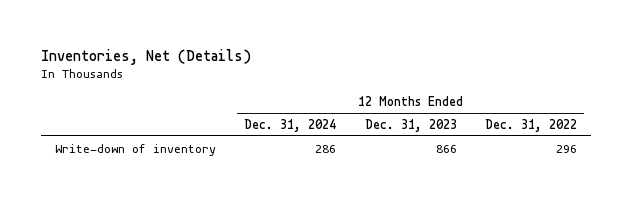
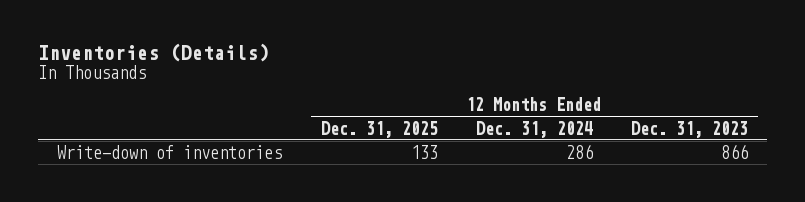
- Inventories, Net (Details)
+ Inventories (Details)
- | 12 Months Ended Dec. 31, 2024 | 12 Months Ended Dec. 31, 2023 | 12 Months Ended Dec. 31, 2022
+ | 12 Months Ended Dec. 31, 2025 | 12 Months Ended Dec. 31, 2024 | 12 Months Ended Dec. 31, 2023
- Write-down of inventory | 286 | 866 | 296
+ Write-down of inventories | 133 | 286 | 866

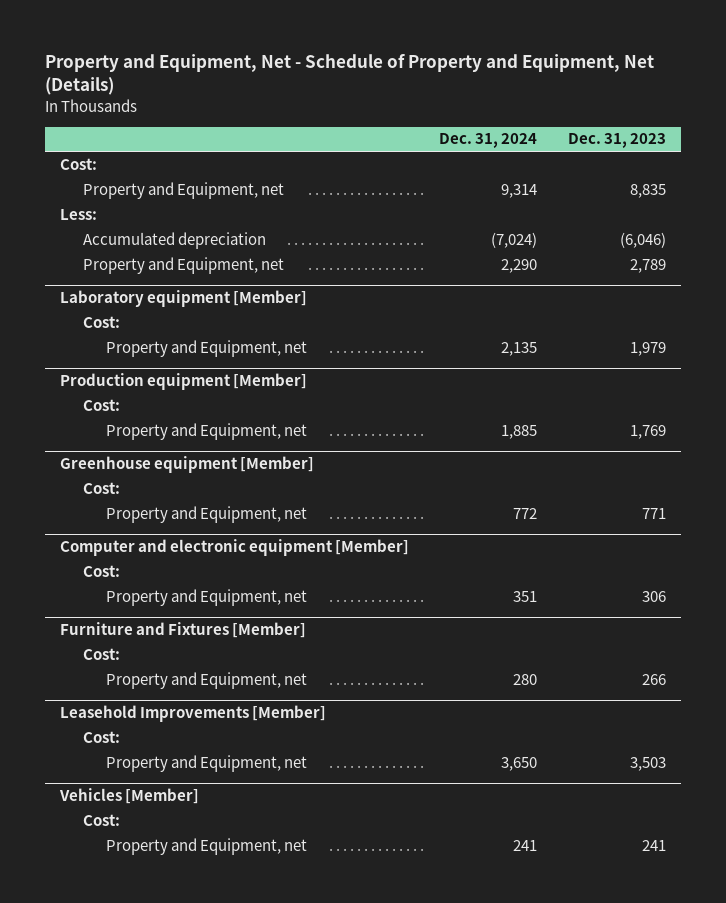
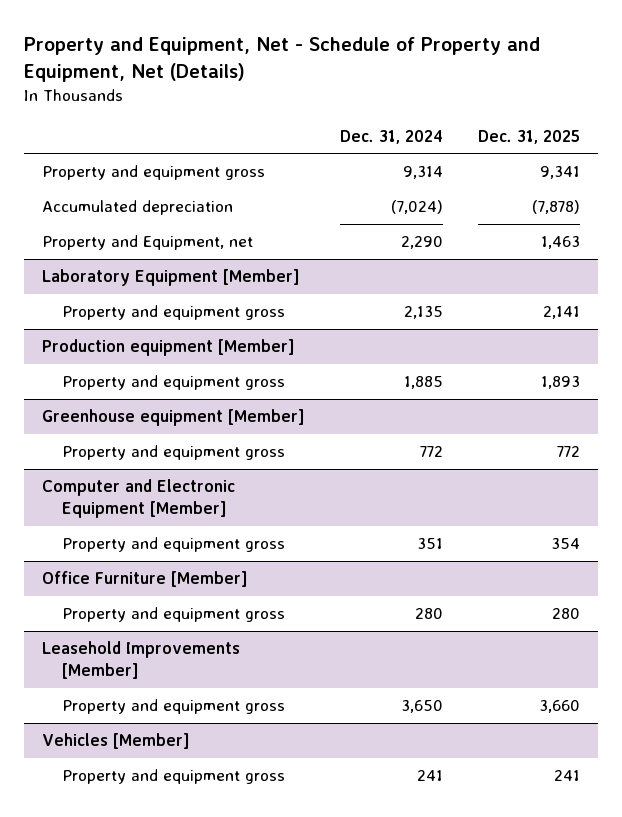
- | Dec. 31, 2024 | Dec. 31, 2023
+ | Dec. 31, 2024 | Dec. 31, 2025
- Cost:
- Property and Equipment, net | 9,314 | 8,835
- Less:
+ Property and equipment gross | 9,314 | 9,341
- Laboratory equipment [Member]
- Cost:
- Property and Equipment, net | 2,135 | 1,979
+ Laboratory Equipment [Member]
+ Property and equipment gross | 2,135 | 2,141
@ Production equipment [Member]
- Cost:
- Property and Equipment, net | 1,885 | 1,769
+ Property and equipment gross | 1,885 | 1,893
@ Greenhouse equipment [Member]
- Cost:
- Property and Equipment, net | 772 | 771
- Computer and electronic equipment [Member]
- Cost:
- Property and Equipment, net | 351 | 306
- Furniture and Fixtures [Member]
- Cost:
- Property and Equipment, net | 280 | 266
@ Greenhouse equipment [Member]
+ Property and equipment gross | 772 | 772
+ Computer and Electronic Equipment [Member]
+ Property and equipment gross | 351 | 354
+ Office Furniture [Member]
+ Property and equipment gross | 280 | 280
@ Leasehold Improvements [Member]
- Cost:
- Property and Equipment, net | 3,650 | 3,503
+ Property and equipment gross | 3,650 | 3,660
@ Vehicles [Member]
- Cost:
- Property and Equipment, net | 241 | 241
+ Property and equipment gross | 241 | 241

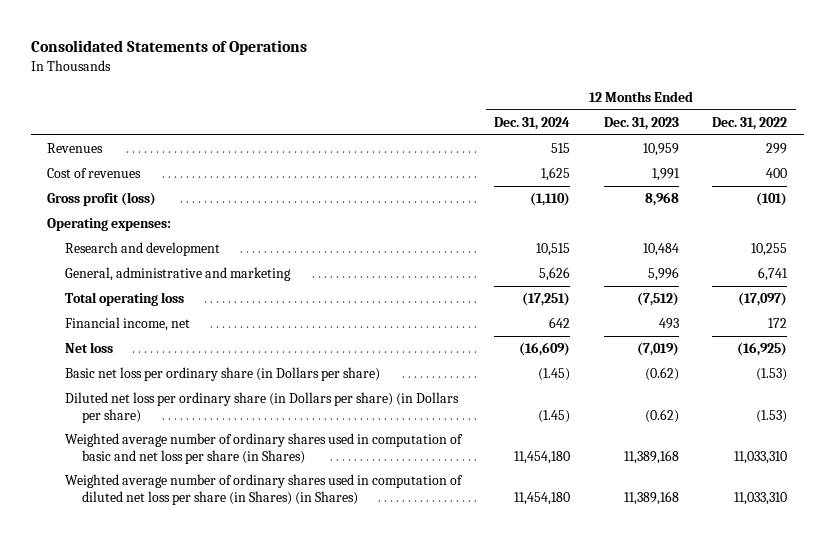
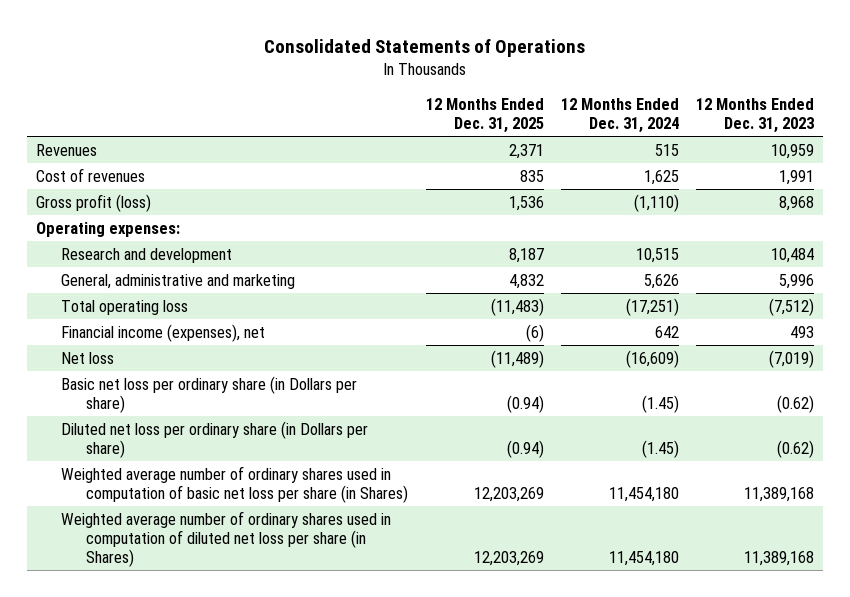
- | 12 Months Ended Dec. 31, 2024 | 12 Months Ended Dec. 31, 2023 | 12 Months Ended Dec. 31, 2022
+ | 12 Months Ended Dec. 31, 2025 | 12 Months Ended Dec. 31, 2024 | 12 Months Ended Dec. 31, 2023
- Financial income, net | 642 | 493 | 172
+ Financial income (expenses), net | (6) | 642 | 493
- Diluted net loss per ordinary share (in Dollars per share) (in Dollars per share) | (1.45) | (0.62) | (1.53)
- Weighted average number of ordinary shares used in computation of basic and net loss per share (in Shares) | 11,454,180 | 11,389,168 | 11,033,310
- Weighted average number of ordinary shares used in computation of diluted net loss per share (in Shares) (in Shares) | 11,454,180 | 11,389,168 | 11,033,310
+ Diluted net loss per ordinary share (in Dollars per share) | (0.94) | (1.45) | (0.62)
+ Weighted average number of ordinary shares used in computation of basic net loss per share (in Shares) | 12,203,269 | 11,454,180 | 11,389,168
+ Weighted average number of ordinary shares used in computation of diluted net loss per share (in Shares) | 12,203,269 | 11,454,180 | 11,389,168

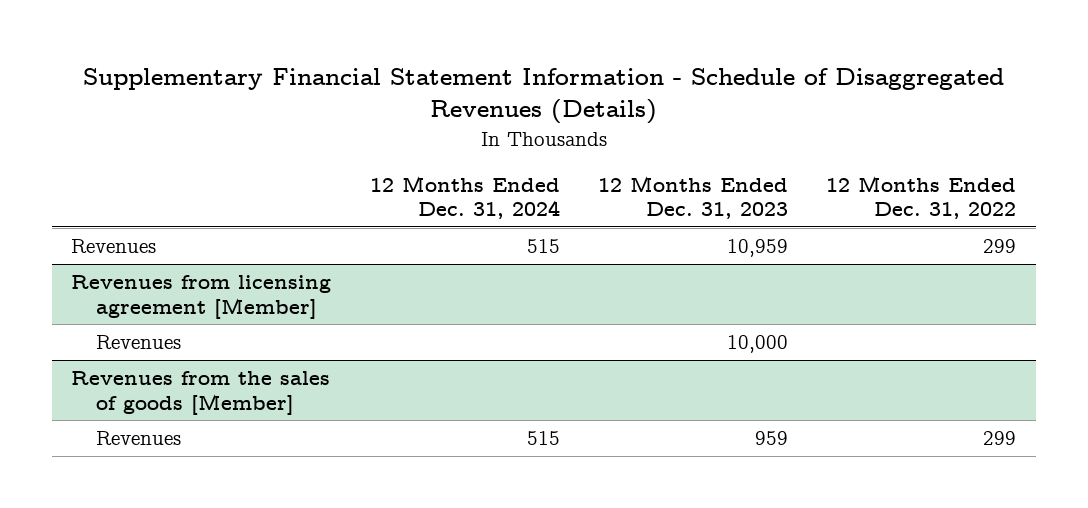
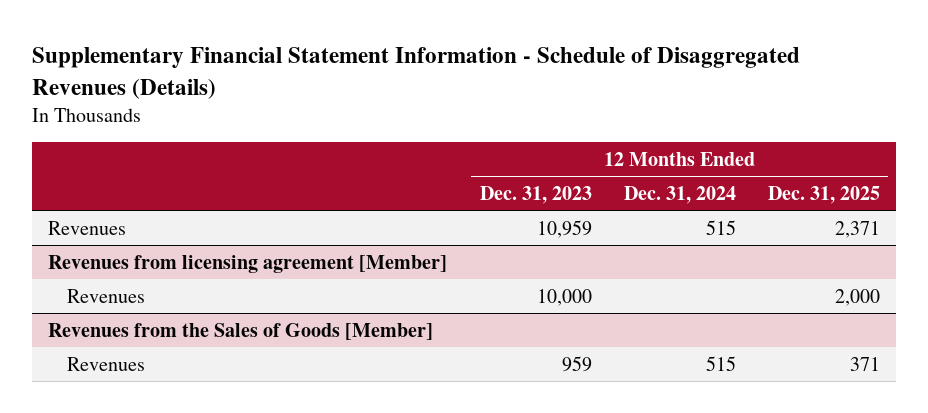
- | 12 Months Ended Dec. 31, 2024 | 12 Months Ended Dec. 31, 2023 | 12 Months Ended Dec. 31, 2022
+ | 12 Months Ended Dec. 31, 2023 | 12 Months Ended Dec. 31, 2024 | 12 Months Ended Dec. 31, 2025
- Revenues from the sales of goods [Member]
+ Revenues from the Sales of Goods [Member]

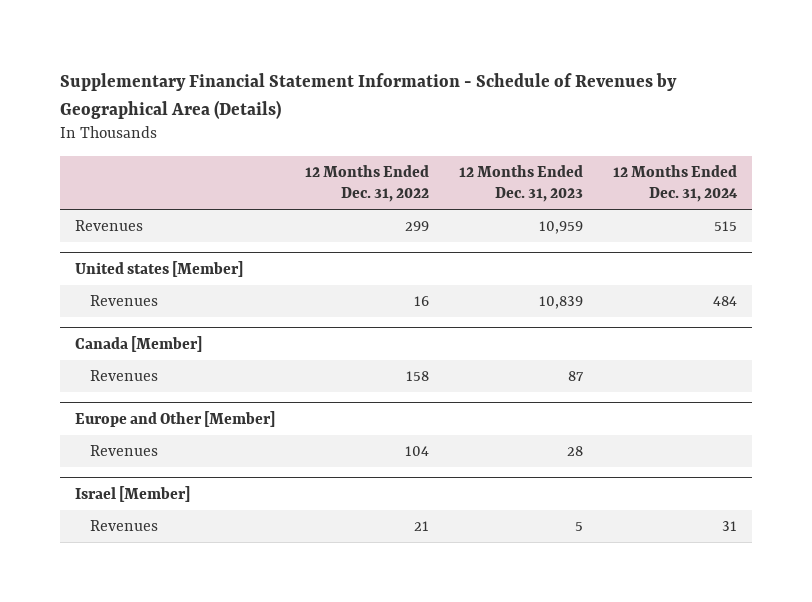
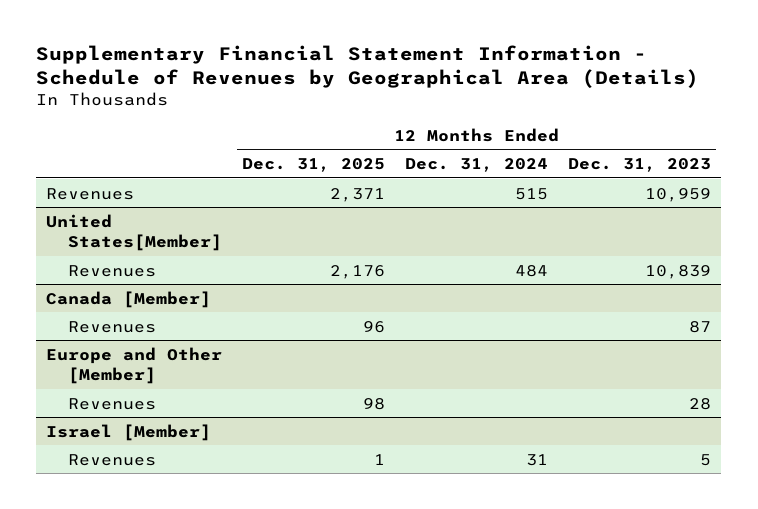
- | 12 Months Ended Dec. 31, 2022 | 12 Months Ended Dec. 31, 2023 | 12 Months Ended Dec. 31, 2024
+ | 12 Months Ended Dec. 31, 2025 | 12 Months Ended Dec. 31, 2024 | 12 Months Ended Dec. 31, 2023
- United states [Member]
+ United States[Member]

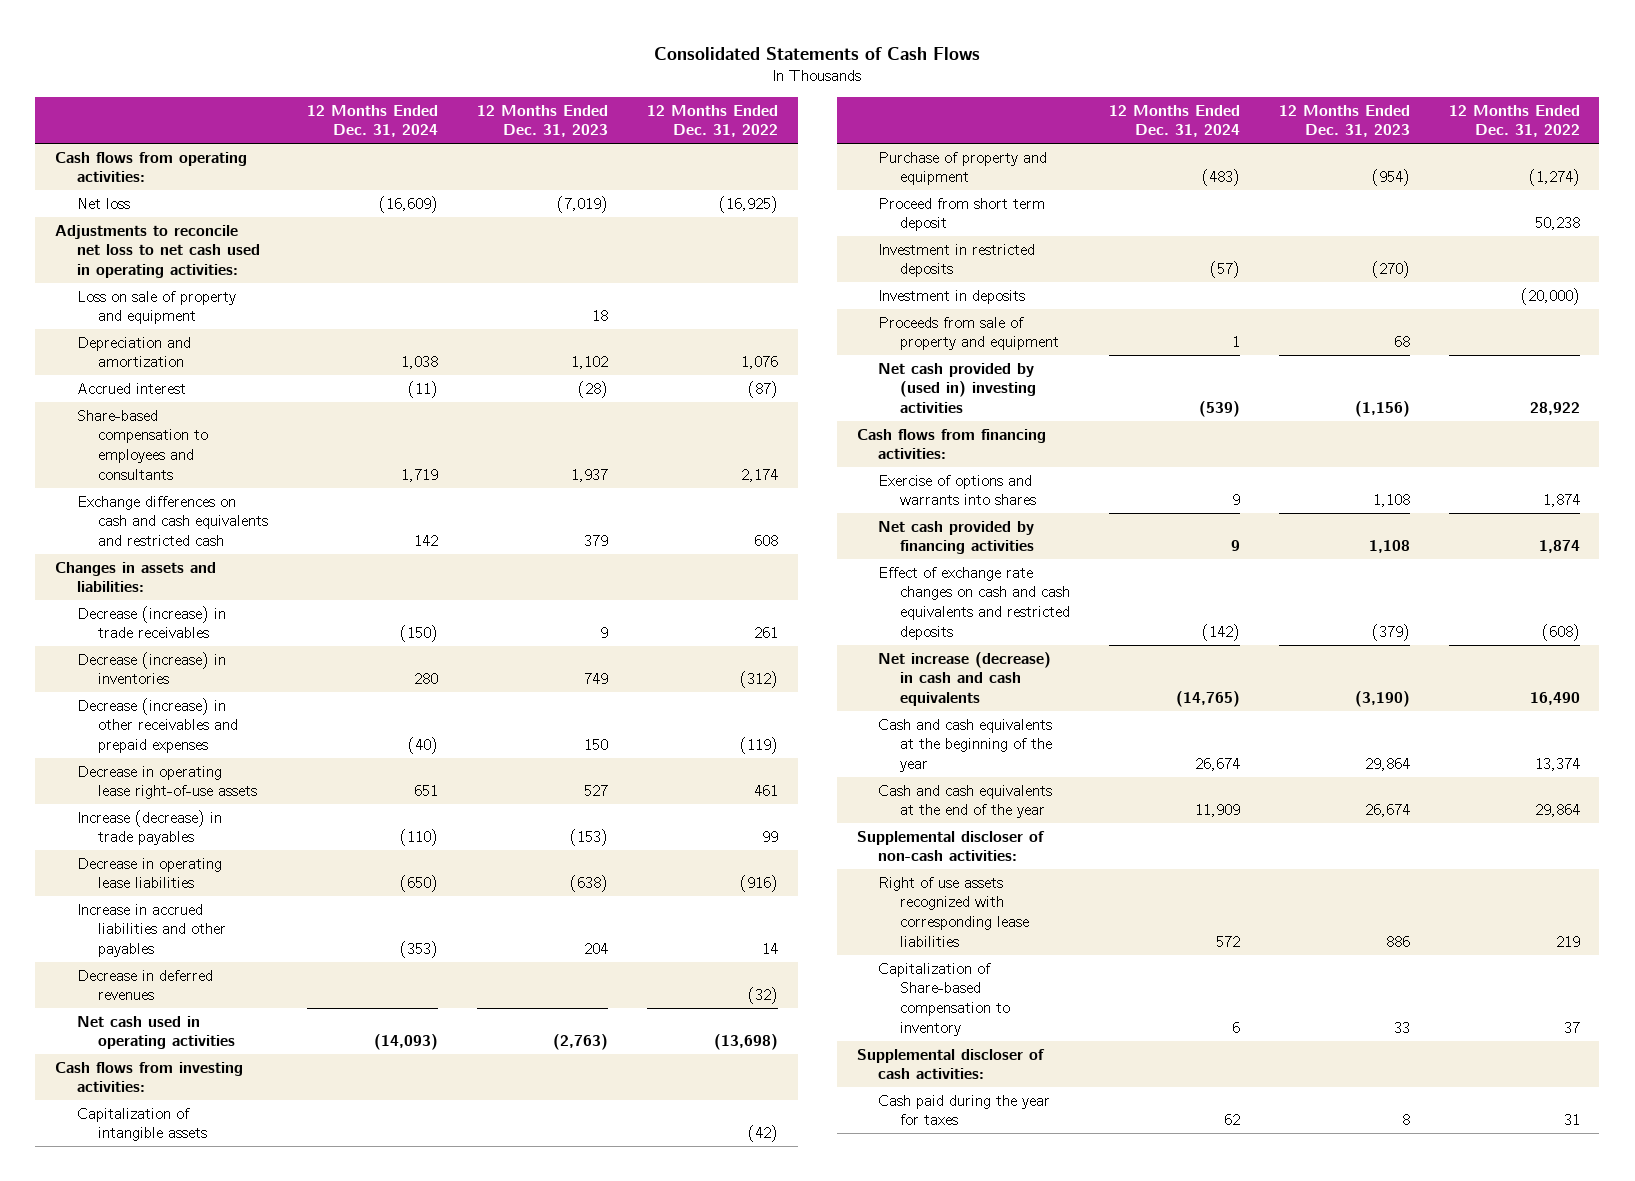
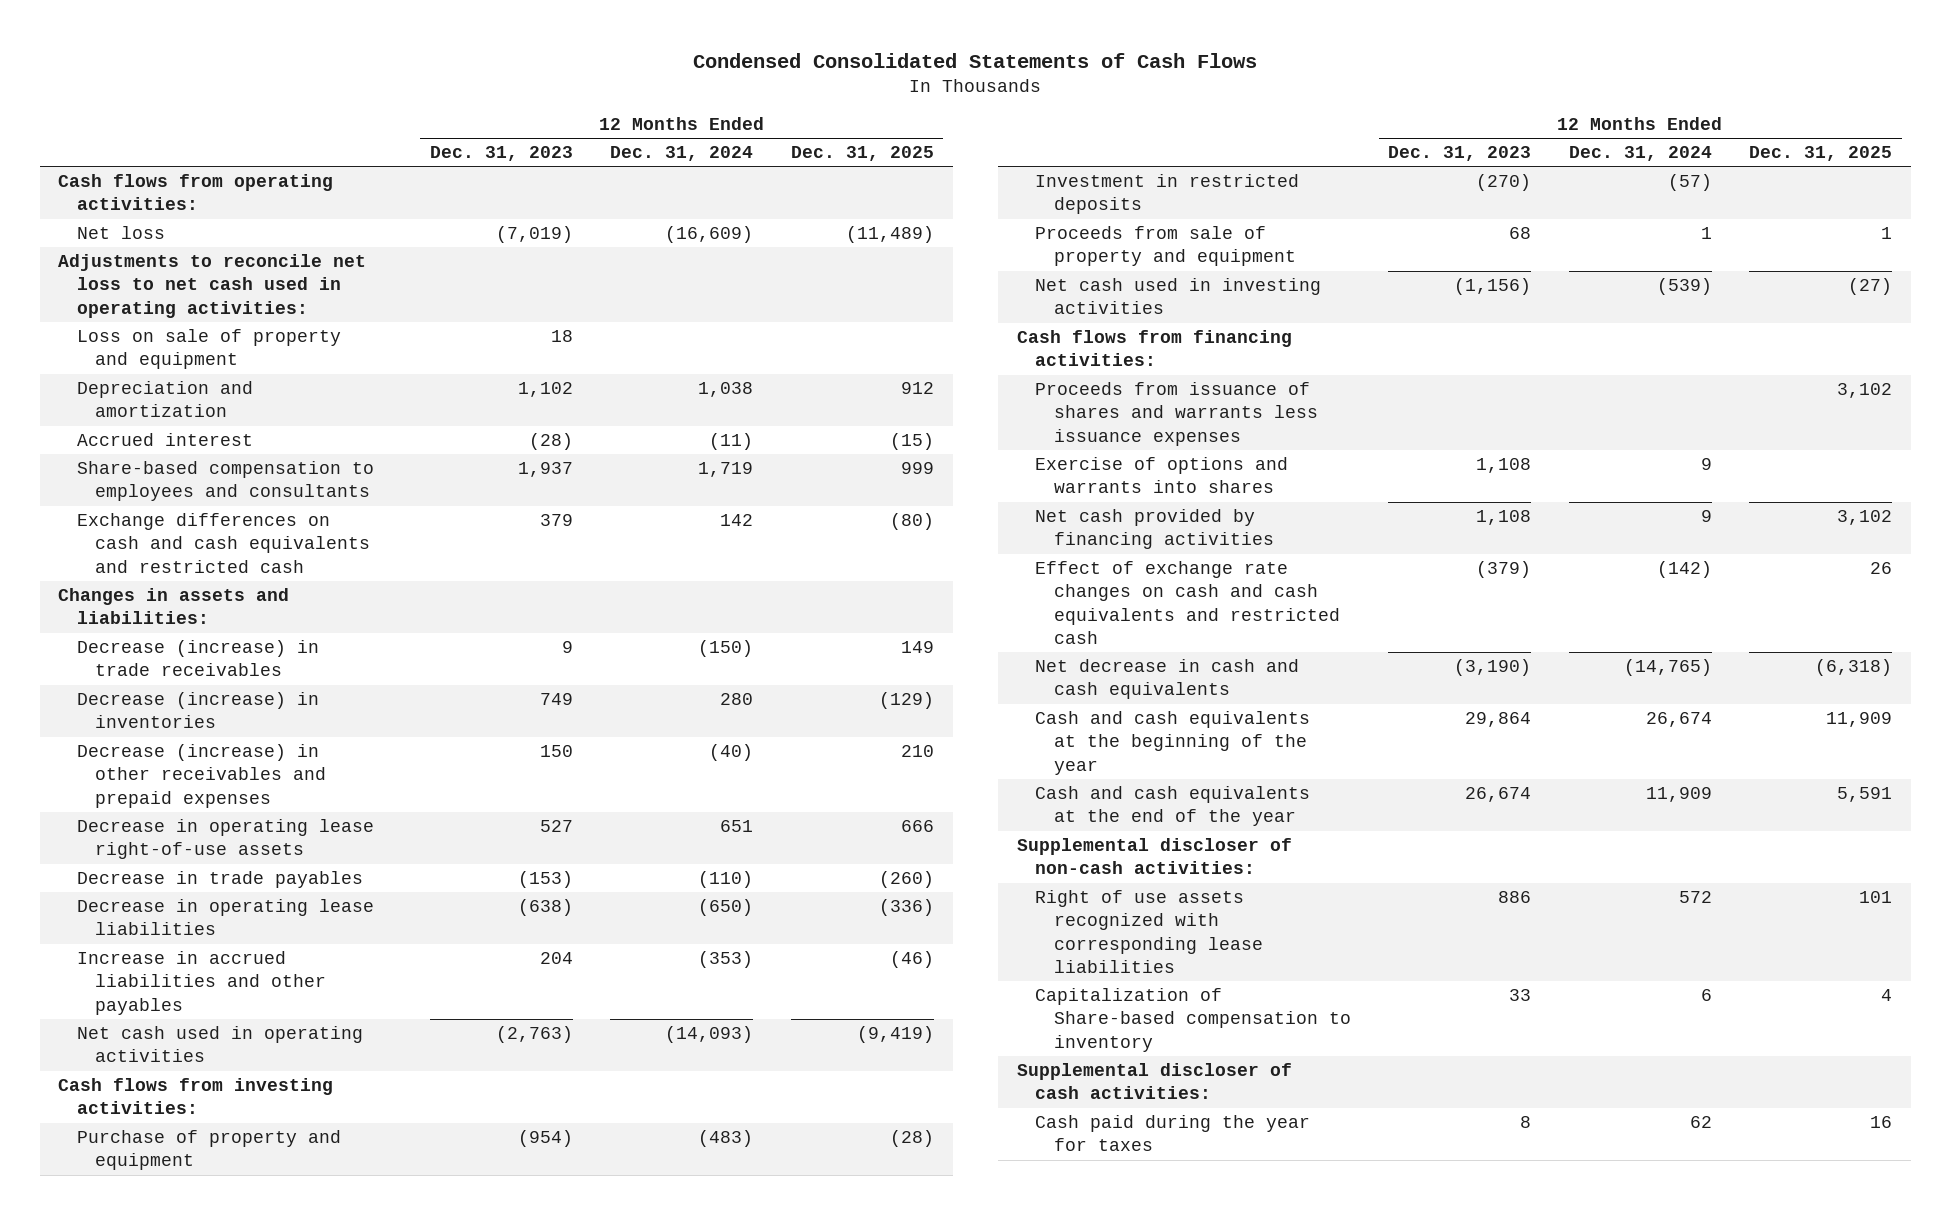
- Consolidated Statements of Cash Flows
+ Condensed Consolidated Statements of Cash Flows
- | 12 Months Ended Dec. 31, 2024 | 12 Months Ended Dec. 31, 2023 | 12 Months Ended Dec. 31, 2022
+ | 12 Months Ended Dec. 31, 2023 | 12 Months Ended Dec. 31, 2024 | 12 Months Ended Dec. 31, 2025
- Increase (decrease) in trade payables | (110) | (153) | 99
+ Decrease in trade payables | (153) | (110) | (260)
- Decrease in deferred revenues | | | (32)
- Capitalization of intangible assets | | | (42)
- Proceed from short term deposit | | | 50,238
- Investment in deposits | | | (20,000)
- Net cash provided by (used in) investing activities | (539) | (1,156) | 28,922
+ Net cash used in investing activities | (1,156) | (539) | (27)
+ Proceeds from issuance of shares and warrants less issuance expenses | | | 3,102
- Effect of exchange rate changes on cash and cash equivalents and restricted deposits | (142) | (379) | (608)
- Net increase (decrease) in cash and cash equivalents | (14,765) | (3,190) | 16,490
+ Effect of exchange rate changes on cash and cash equivalents and restricted cash | (379) | (142) | 26
+ Net decrease in cash and cash equivalents | (3,190) | (14,765) | (6,318)

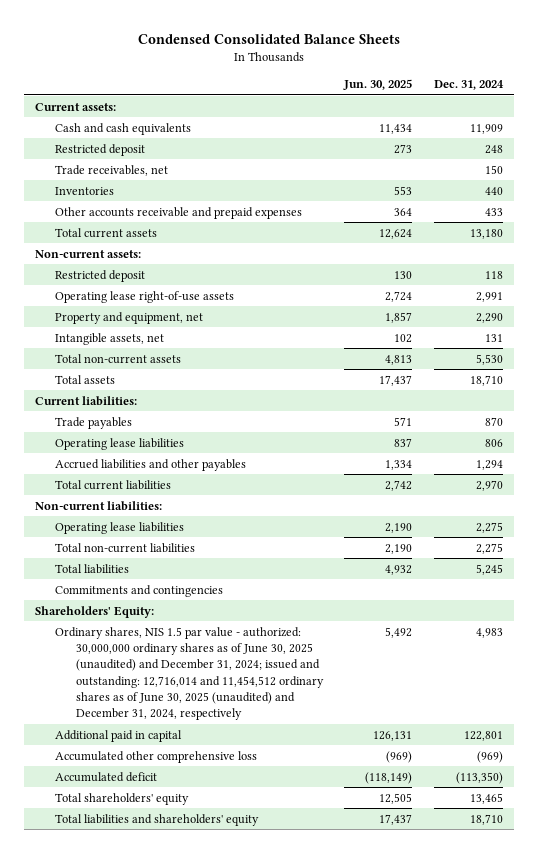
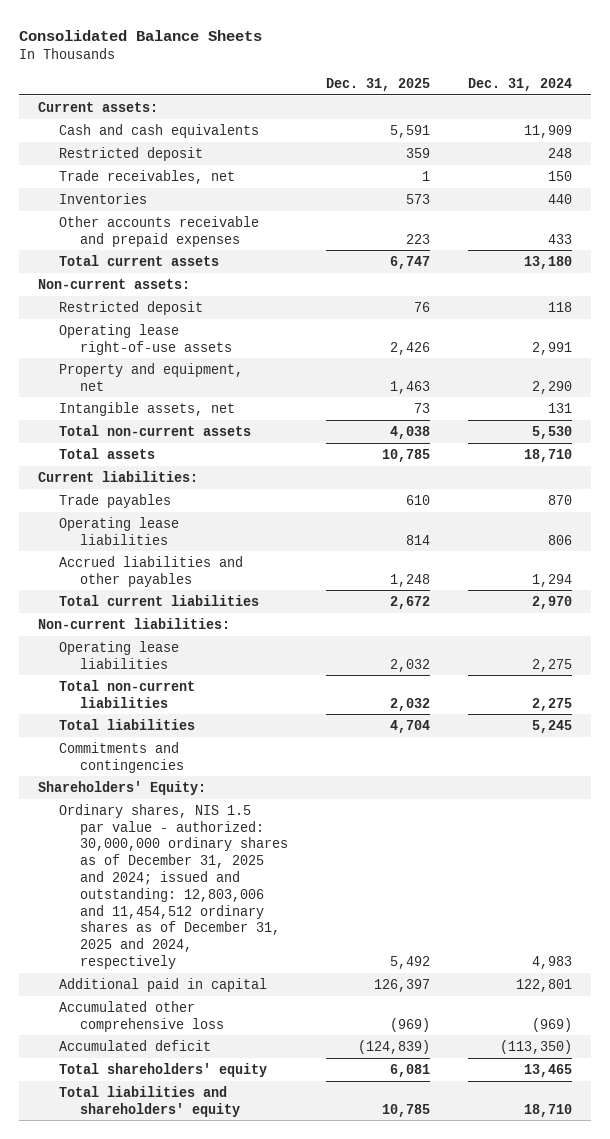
- Condensed Consolidated Balance Sheets
+ Consolidated Balance Sheets
- | Jun. 30, 2025 | Dec. 31, 2024
+ | Dec. 31, 2025 | Dec. 31, 2024
- Ordinary shares, NIS 1.5 par value - authorized: 30,000,000 ordinary shares as of June 30, 2025 (unaudited) and December 31, 2024; issued and outstanding: 12,716,014 and 11,454,512 ordinary shares as of June 30, 2025 (unaudited) and December 31, 2024, respectively | 5,492 | 4,983
+ Ordinary shares, NIS 1.5 par value - authorized: 30,000,000 ordinary shares as of December 31, 2025 and 2024; issued and outstanding: 12,803,006 and 11,454,512 ordinary shares as of December 31, 2025 and 2024, respectively | 5,492 | 4,983

